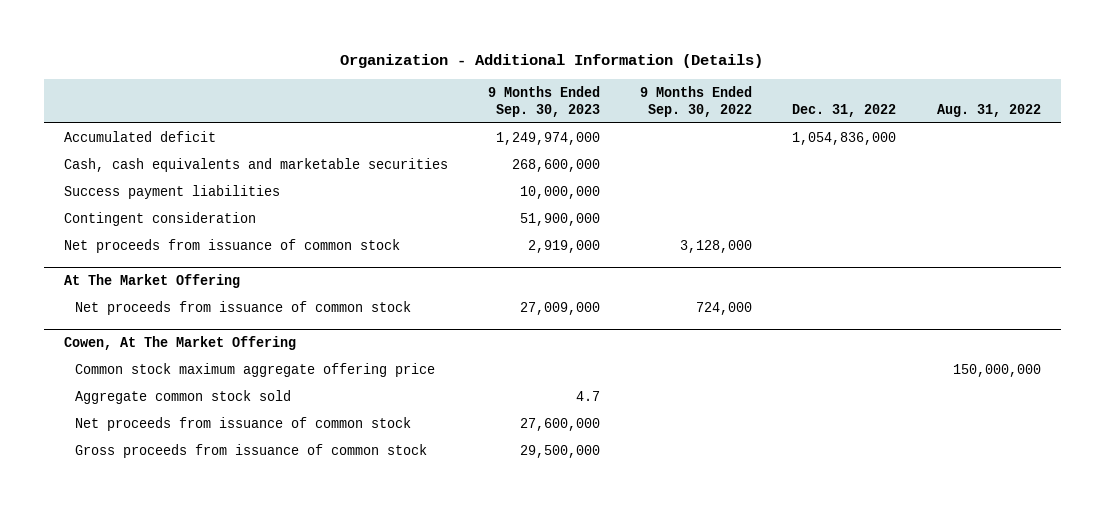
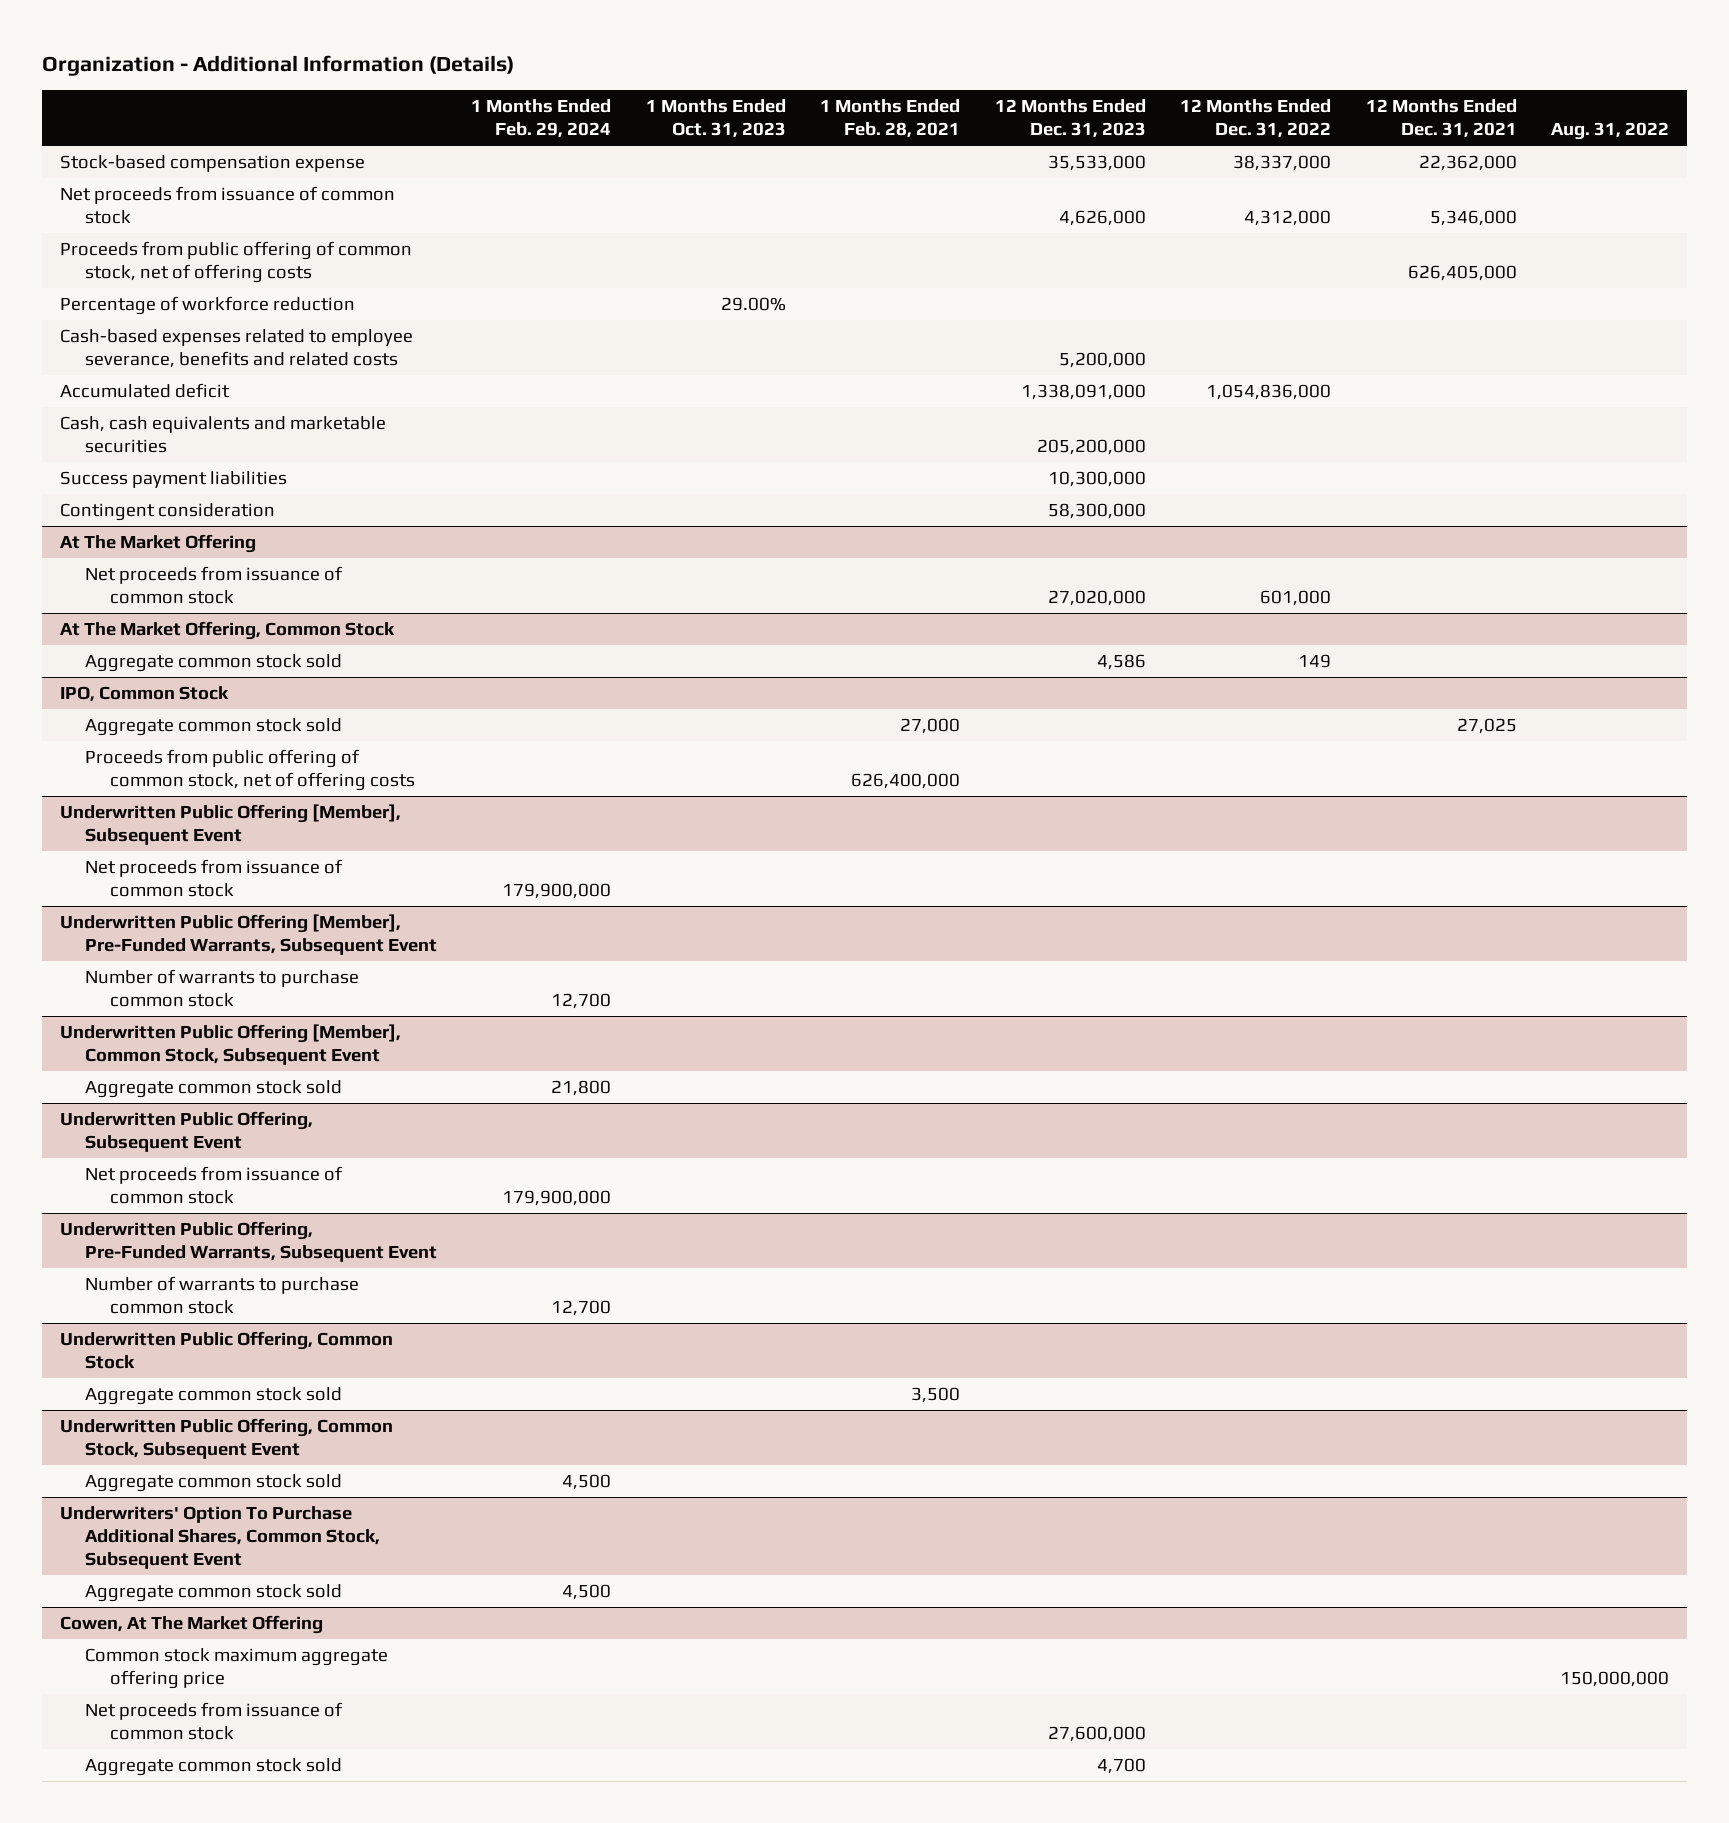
- | 9 Months Ended Sep. 30, 2023 | 9 Months Ended Sep. 30, 2022 | Dec. 31, 2022 | Aug. 31, 2022
+ | 1 Months Ended Feb. 29, 2024 | 1 Months Ended Oct. 31, 2023 | 1 Months Ended Feb. 28, 2021 | 12 Months Ended Dec. 31, 2023 | 12 Months Ended Dec. 31, 2022 | 12 Months Ended Dec. 31, 2021 | Aug. 31, 2022
+ Stock-based compensation expense | | | | 35,533,000 | 38,337,000 | 22,362,000 |
moved up: Net proceeds from issuance of common stock | | | | 4,626,000 | 4,312,000 | 5,346,000 |
+ Proceeds from public offering of common stock, net of offering costs | | | | | | 626,405,000 |
+ Percentage of workforce reduction | | 29.00% | | | | |
+ Cash-based expenses related to employee severance, benefits and related costs | | | | 5,200,000 | | |
+ At The Market Offering, Common Stock
+ Aggregate common stock sold | | | | 4,586 | 149 | |
+ IPO, Common Stock
+ Aggregate common stock sold | | | 27,000 | | | 27,025 |
+ Proceeds from public offering of common stock, net of offering costs | | | 626,400,000 | | | |
+ Underwritten Public Offering [Member], Subsequent Event
+ Net proceeds from issuance of common stock | 179,900,000 | | | | | |
+ Underwritten Public Offering [Member], Pre-Funded Warrants, Subsequent Event
+ Number of warrants to purchase common stock | 12,700 | | | | | |
+ Underwritten Public Offering [Member], Common Stock, Subsequent Event
+ Aggregate common stock sold | 21,800 | | | | | |
+ Underwritten Public Offering, Subsequent Event
+ Net proceeds from issuance of common stock | 179,900,000 | | | | | |
+ Underwritten Public Offering, Pre-Funded Warrants, Subsequent Event
+ Number of warrants to purchase common stock | 12,700 | | | | | |
+ Underwritten Public Offering, Common Stock
+ Aggregate common stock sold | | | 3,500 | | | |
+ Underwritten Public Offering, Common Stock, Subsequent Event
+ Aggregate common stock sold | 4,500 | | | | | |
+ Underwriters' Option To Purchase Additional Shares, Common Stock, Subsequent Event
+ Aggregate common stock sold | 4,500 | | | | | |
@ Cowen, At The Market Offering
- Gross proceeds from issuance of common stock | 29,500,000 | | |
moved down: Aggregate common stock sold | | | | 4,700 | | |

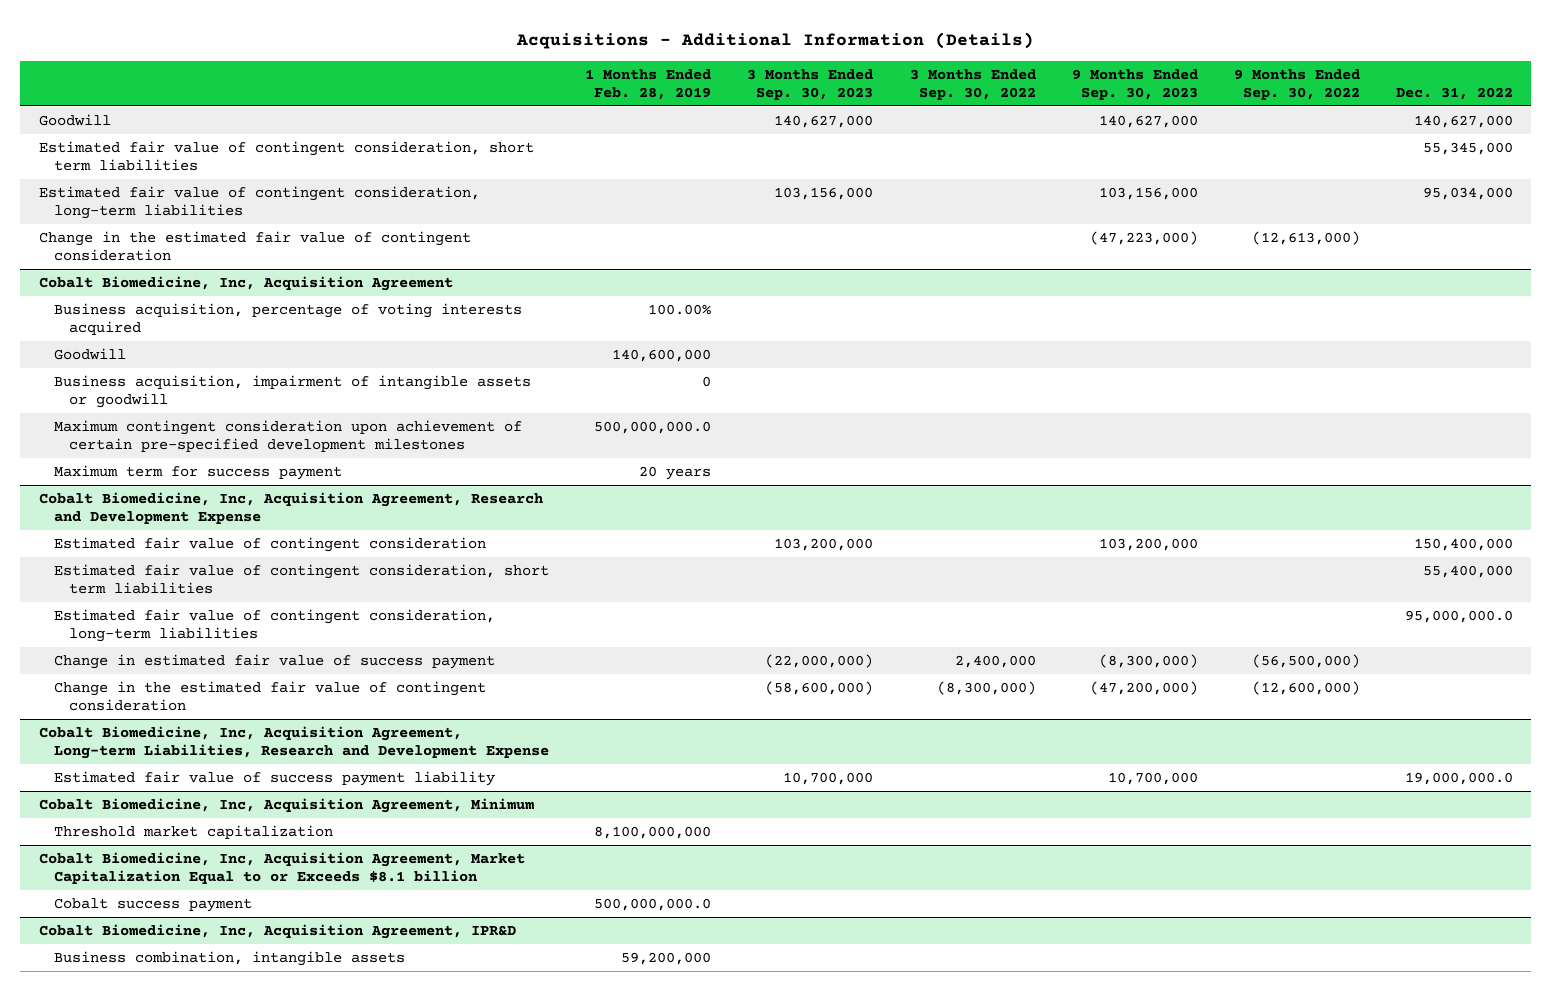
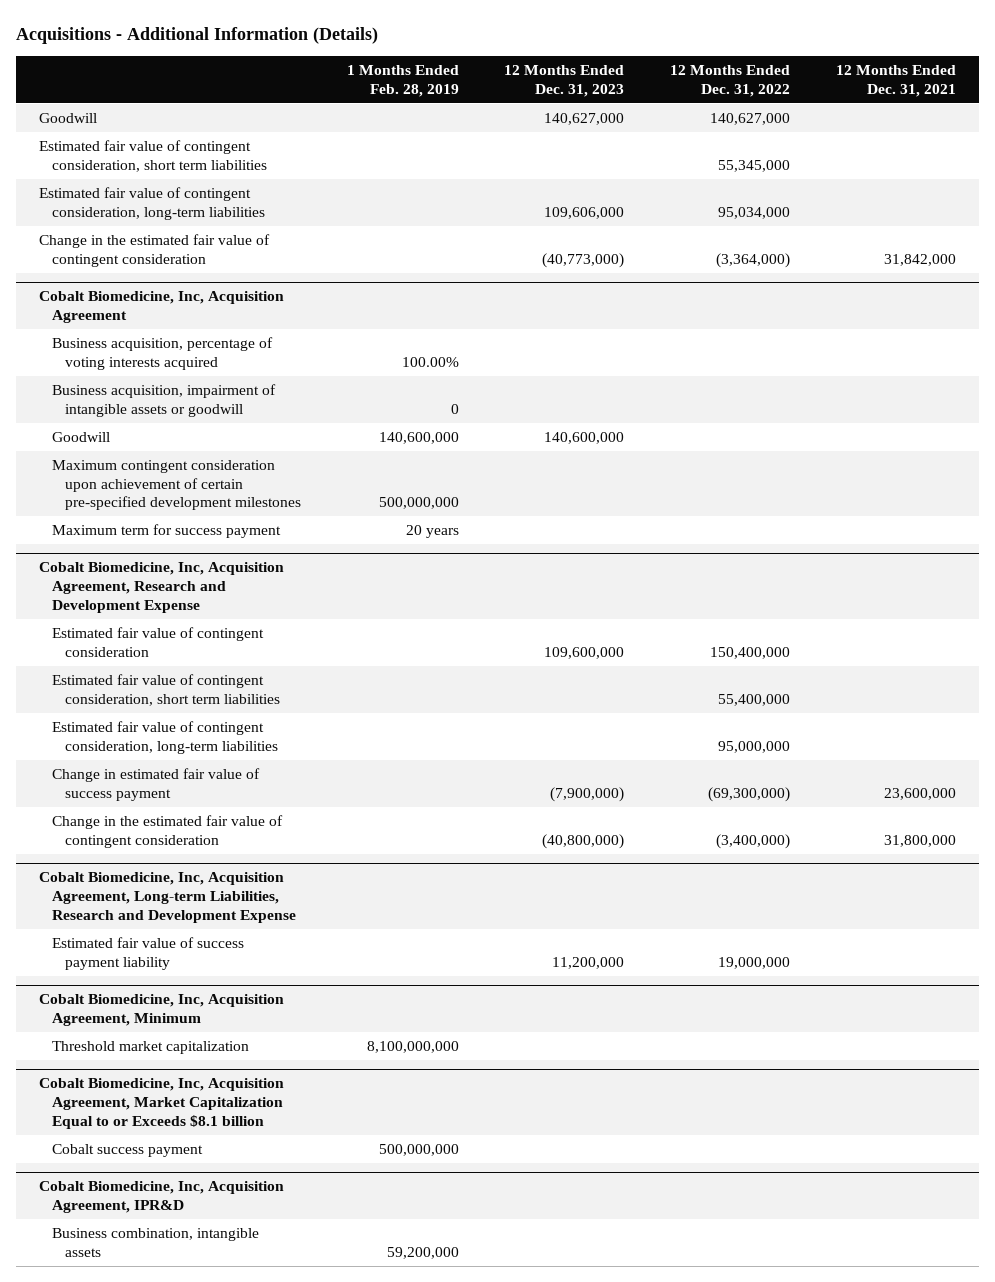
- | 1 Months Ended Feb. 28, 2019 | 3 Months Ended Sep. 30, 2023 | 3 Months Ended Sep. 30, 2022 | 9 Months Ended Sep. 30, 2023 | 9 Months Ended Sep. 30, 2022 | Dec. 31, 2022
+ | 1 Months Ended Feb. 28, 2019 | 12 Months Ended Dec. 31, 2023 | 12 Months Ended Dec. 31, 2022 | 12 Months Ended Dec. 31, 2021
@ Cobalt Biomedicine, Inc, Acquisition Agreement
- Maximum contingent consideration upon achievement of certain pre-specified development milestones | 500,000,000.0 | | | | |
moved down: Goodwill | 140,600,000 | 140,600,000 | |
+ Maximum contingent consideration upon achievement of certain pre-specified development milestones | 500,000,000 | | |
@ Cobalt Biomedicine, Inc, Acquisition Agreement, Market Capitalization Equal to or Exceeds $8.1 billion
- Cobalt success payment | 500,000,000.0 | | | | |
+ Cobalt success payment | 500,000,000 | | |

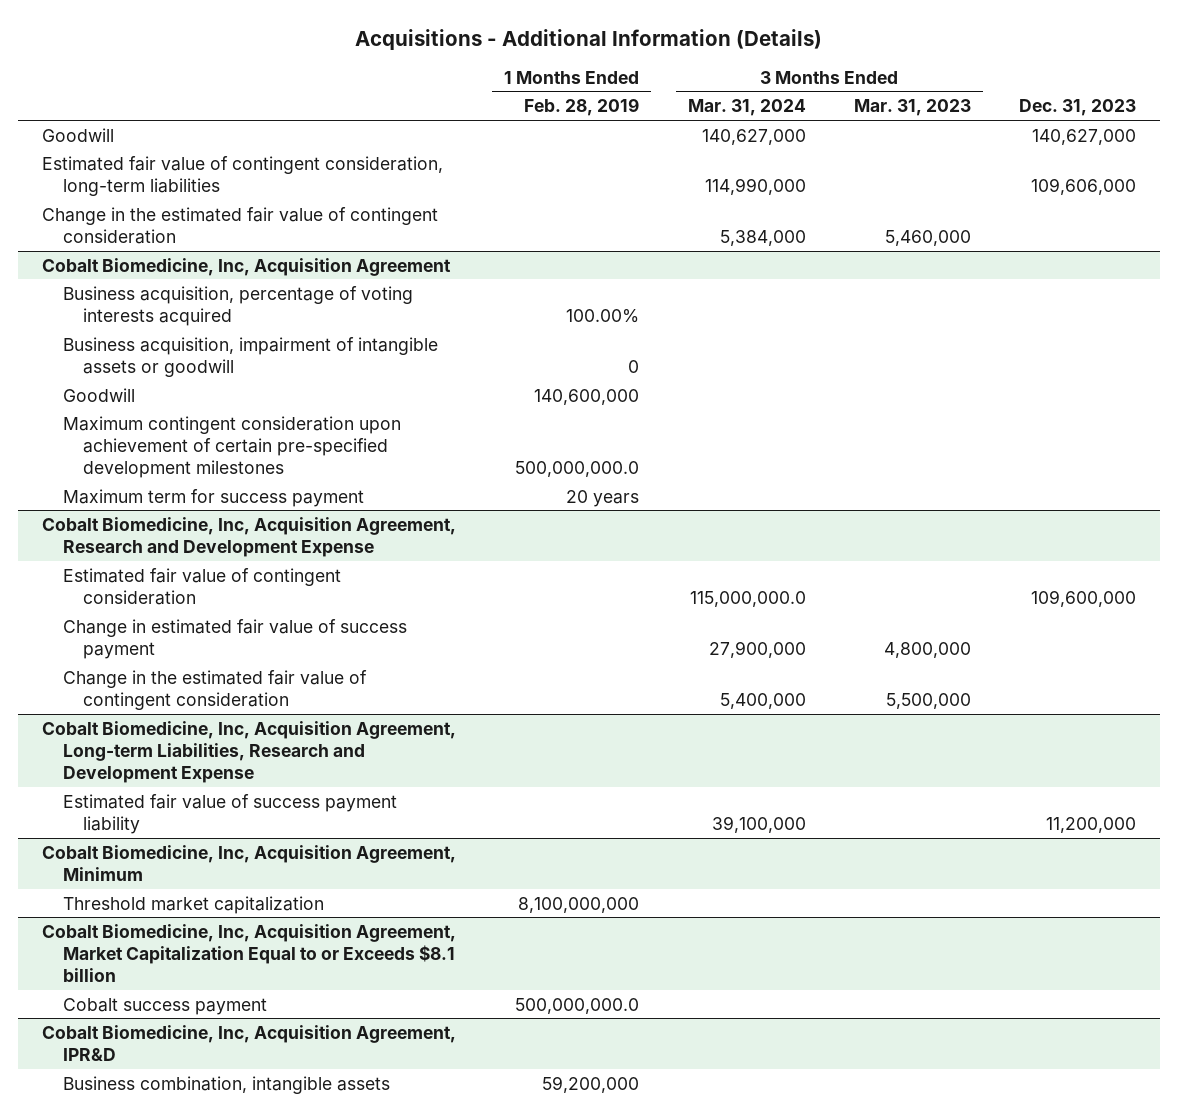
- | 1 Months Ended Feb. 28, 2019 | 12 Months Ended Dec. 31, 2023 | 12 Months Ended Dec. 31, 2022 | 12 Months Ended Dec. 31, 2021
+ | 1 Months Ended Feb. 28, 2019 | 3 Months Ended Mar. 31, 2024 | 3 Months Ended Mar. 31, 2023 | Dec. 31, 2023
- Estimated fair value of contingent consideration, short term liabilities | | | 55,345,000 |
@ Cobalt Biomedicine, Inc, Acquisition Agreement
- Maximum contingent consideration upon achievement of certain pre-specified development milestones | 500,000,000 | | |
+ Maximum contingent consideration upon achievement of certain pre-specified development milestones | 500,000,000.0 | | |
@ Cobalt Biomedicine, Inc, Acquisition Agreement, Research and Development Expense
- Estimated fair value of contingent consideration, short term liabilities | | | 55,400,000 |
- Estimated fair value of contingent consideration, long-term liabilities | | | 95,000,000 |
@ Cobalt Biomedicine, Inc, Acquisition Agreement, Market Capitalization Equal to or Exceeds $8.1 billion
- Cobalt success payment | 500,000,000 | | |
+ Cobalt success payment | 500,000,000.0 | | |

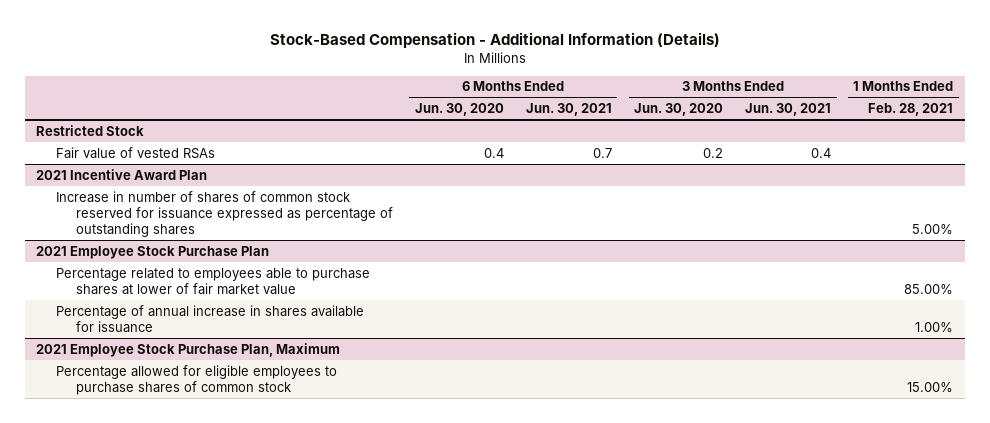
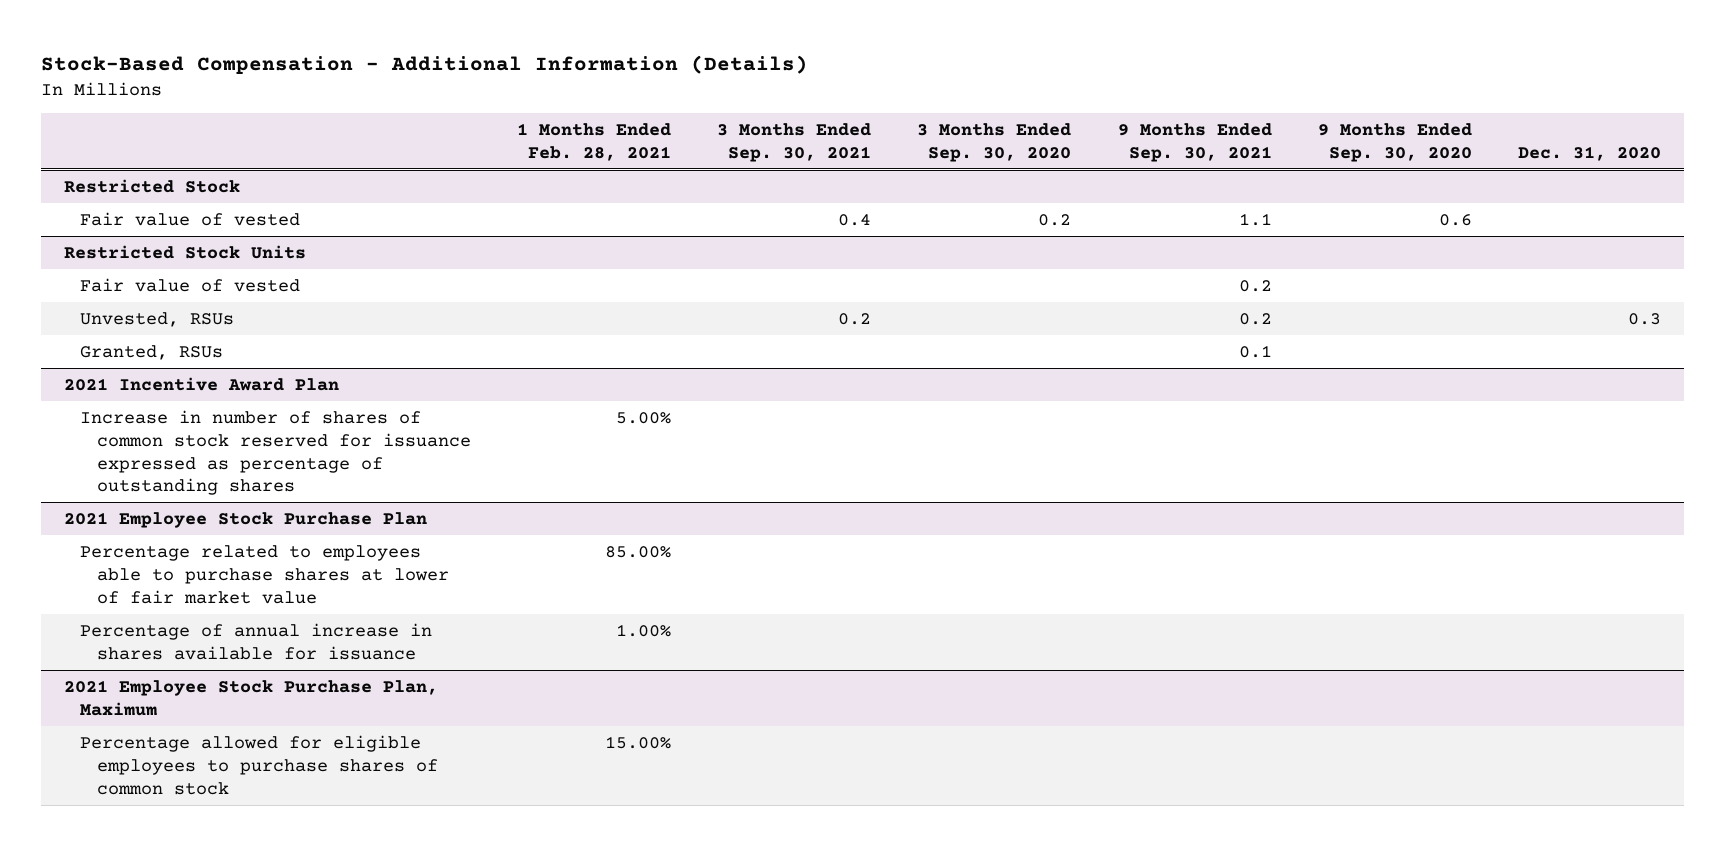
- | 6 Months Ended Jun. 30, 2020 | 6 Months Ended Jun. 30, 2021 | 3 Months Ended Jun. 30, 2020 | 3 Months Ended Jun. 30, 2021 | 1 Months Ended Feb. 28, 2021
+ | 1 Months Ended Feb. 28, 2021 | 3 Months Ended Sep. 30, 2021 | 3 Months Ended Sep. 30, 2020 | 9 Months Ended Sep. 30, 2021 | 9 Months Ended Sep. 30, 2020 | Dec. 31, 2020
@ Restricted Stock
- Fair value of vested RSAs | 0.4 | 0.7 | 0.2 | 0.4 |
+ Fair value of vested | | 0.4 | 0.2 | 1.1 | 0.6 |
+ Restricted Stock Units
+ Fair value of vested | | | | 0.2 | |
+ Unvested, RSUs | | 0.2 | | 0.2 | | 0.3
+ Granted, RSUs | | | | 0.1 | |

